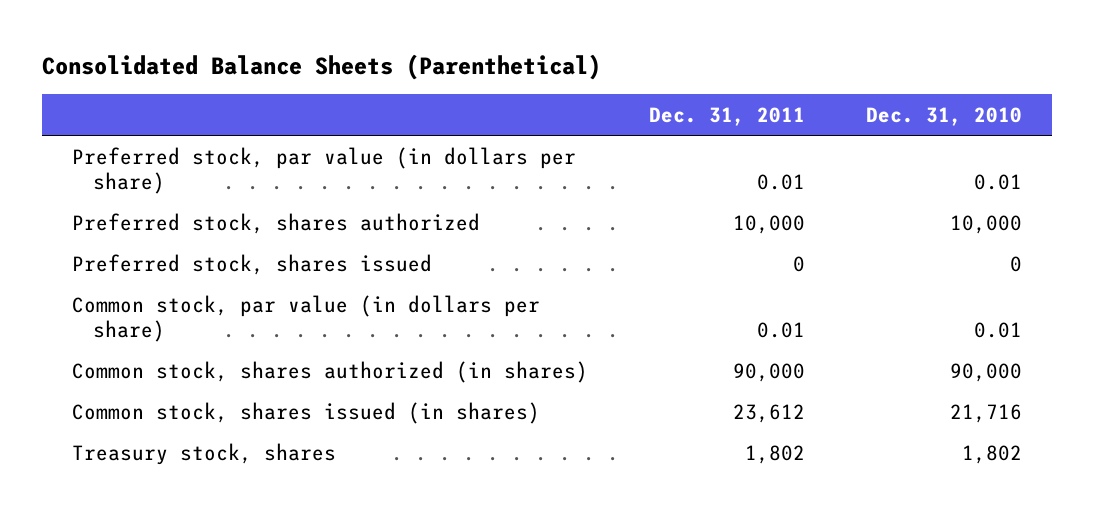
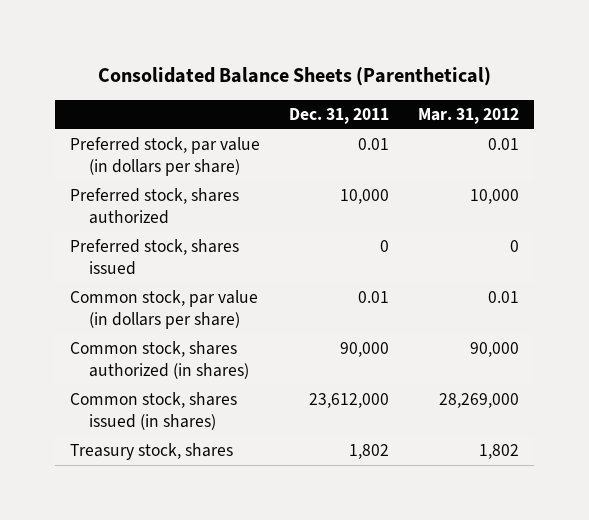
- | Dec. 31, 2011 | Dec. 31, 2010
+ | Dec. 31, 2011 | Mar. 31, 2012
- Common stock, shares issued (in shares) | 23,612 | 21,716
+ Common stock, shares issued (in shares) | 23,612,000 | 28,269,000

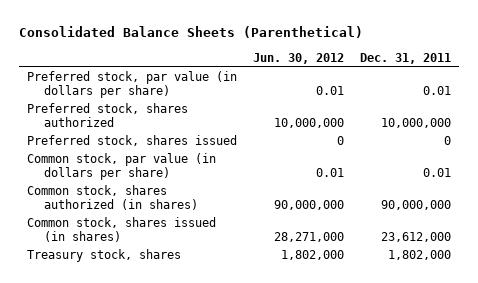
- | Dec. 31, 2011 | Mar. 31, 2012
+ | Jun. 30, 2012 | Dec. 31, 2011
- Preferred stock, shares authorized | 10,000 | 10,000
+ Preferred stock, shares authorized | 10,000,000 | 10,000,000
- Common stock, shares authorized (in shares) | 90,000 | 90,000
+ Common stock, shares authorized (in shares) | 90,000,000 | 90,000,000
- Treasury stock, shares | 1,802 | 1,802
+ Treasury stock, shares | 1,802,000 | 1,802,000

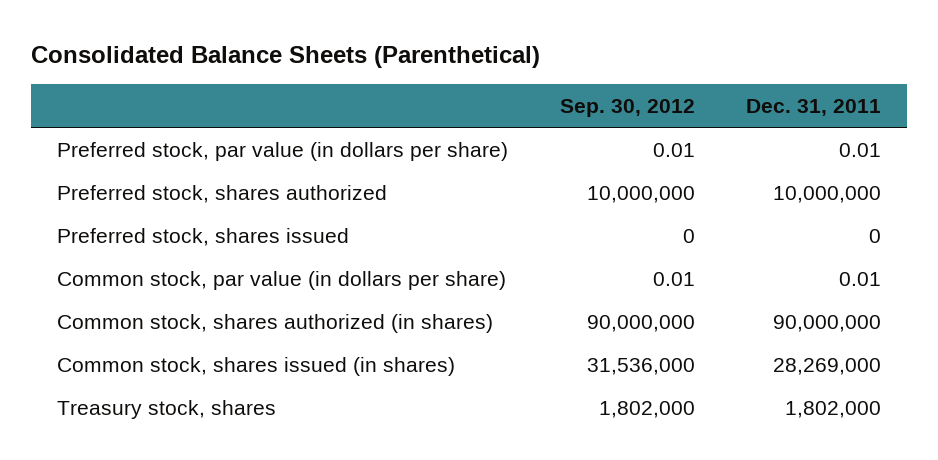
- | Jun. 30, 2012 | Dec. 31, 2011
+ | Sep. 30, 2012 | Dec. 31, 2011
- Common stock, shares issued (in shares) | 28,271,000 | 23,612,000
+ Common stock, shares issued (in shares) | 31,536,000 | 28,269,000

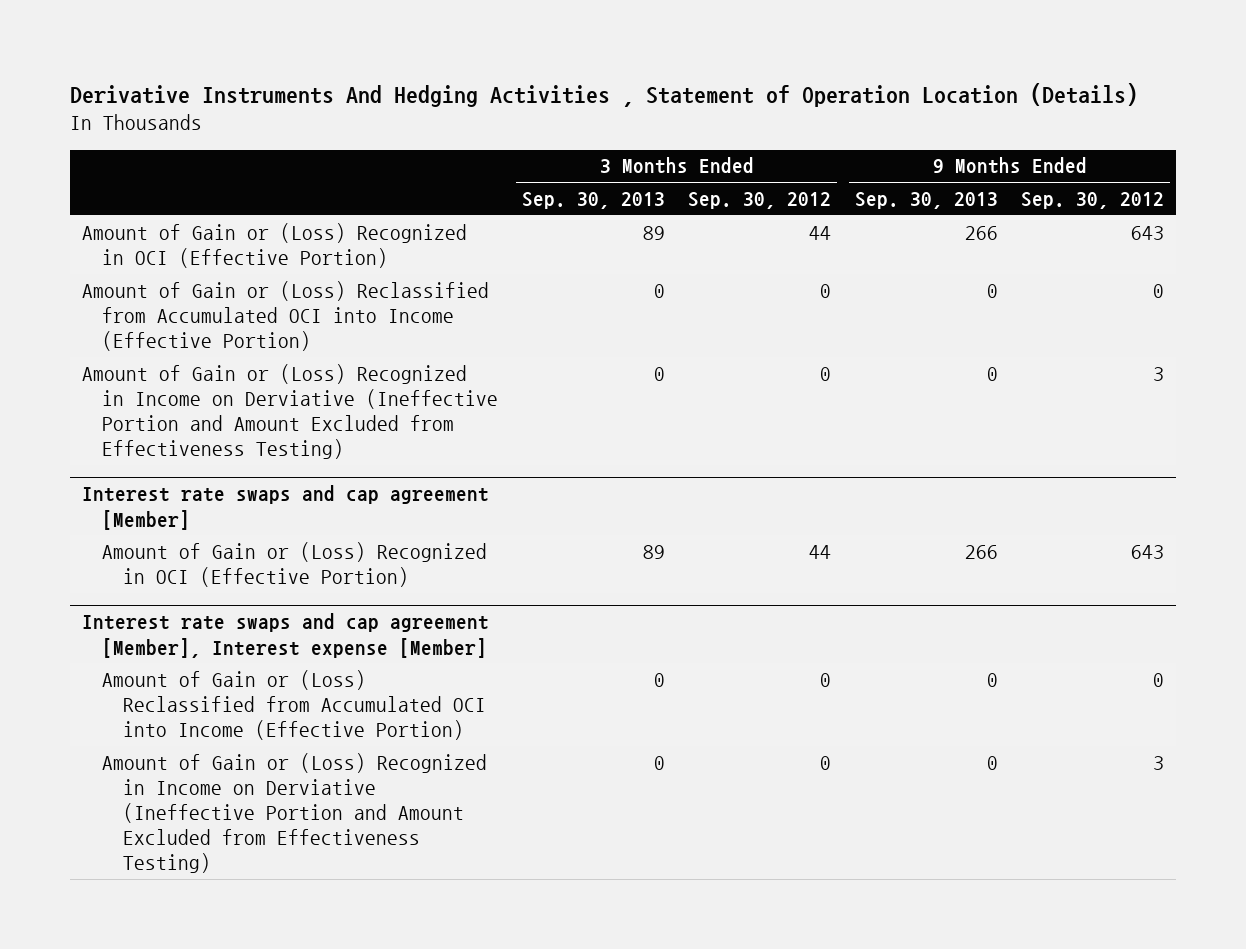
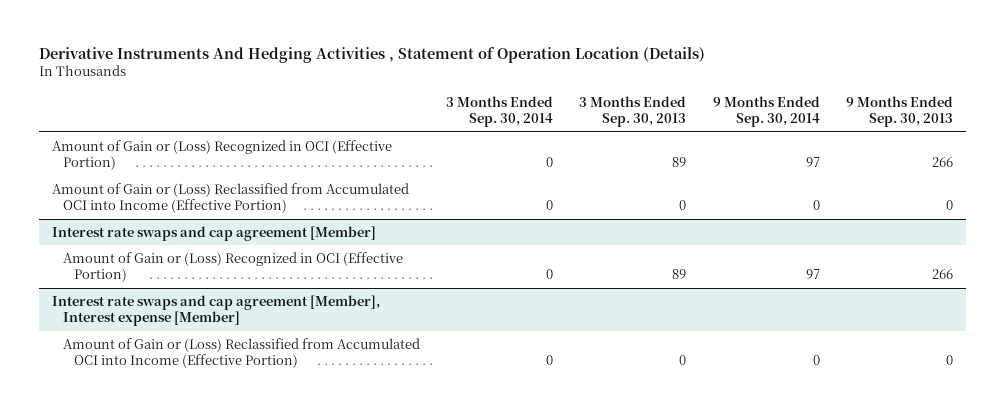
- | 3 Months Ended Sep. 30, 2013 | 3 Months Ended Sep. 30, 2012 | 9 Months Ended Sep. 30, 2013 | 9 Months Ended Sep. 30, 2012
+ | 3 Months Ended Sep. 30, 2014 | 3 Months Ended Sep. 30, 2013 | 9 Months Ended Sep. 30, 2014 | 9 Months Ended Sep. 30, 2013
- Amount of Gain or (Loss) Recognized in Income on Derviative (Ineffective Portion and Amount Excluded from Effectiveness Testing) | 0 | 0 | 0 | 3
@ Interest rate swaps and cap agreement [Member], Interest expense [Member]
- Amount of Gain or (Loss) Recognized in Income on Derviative (Ineffective Portion and Amount Excluded from Effectiveness Testing) | 0 | 0 | 0 | 3

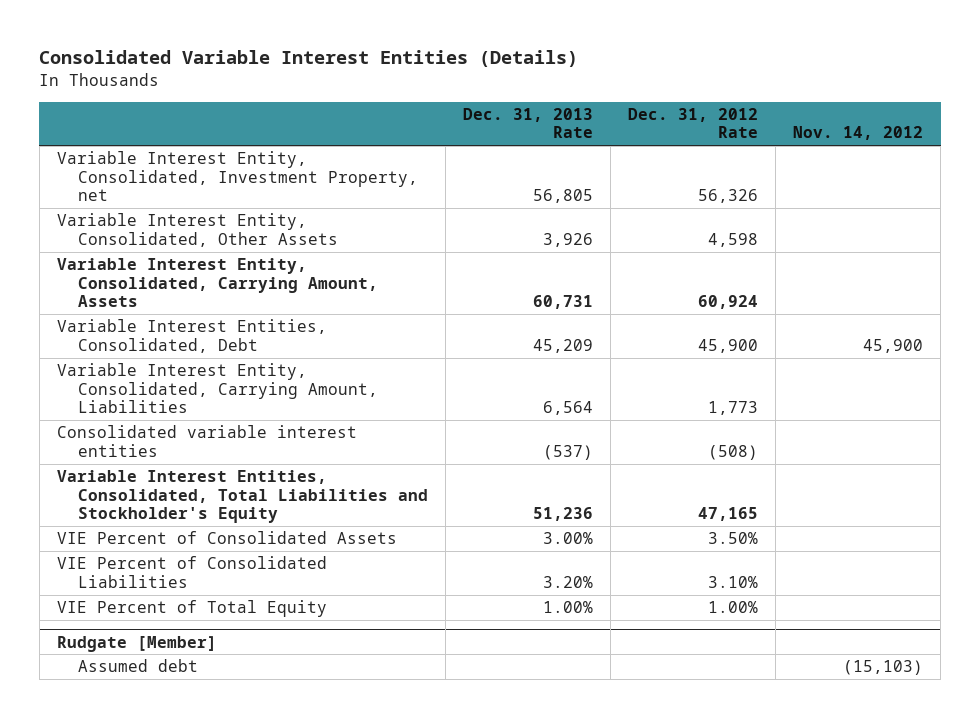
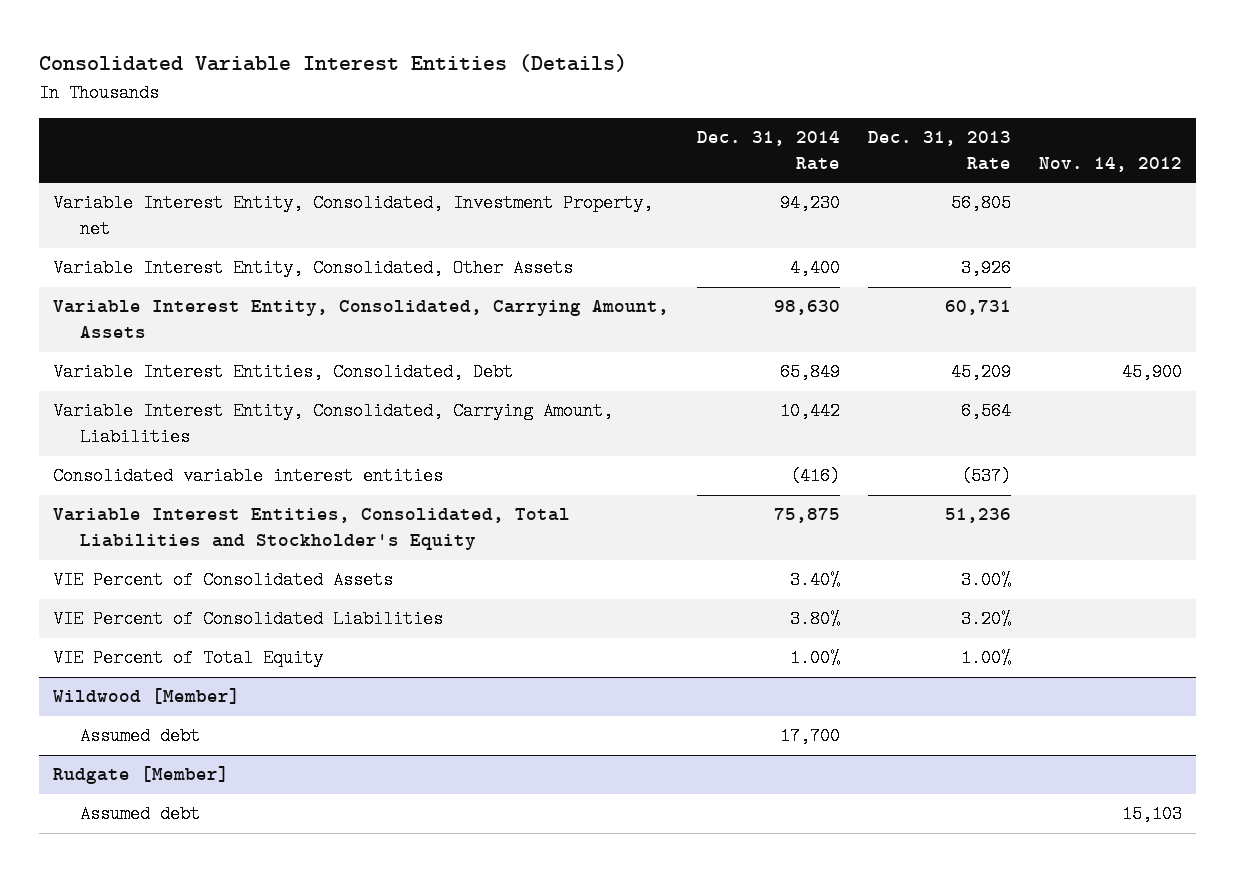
- | Dec. 31, 2013 Rate | Dec. 31, 2012 Rate | Nov. 14, 2012
+ | Dec. 31, 2014 Rate | Dec. 31, 2013 Rate | Nov. 14, 2012
+ Wildwood [Member]
+ Assumed debt | 17,700 | |
@ Rudgate [Member]
- Assumed debt | | | (15,103)
+ Assumed debt | | | 15,103

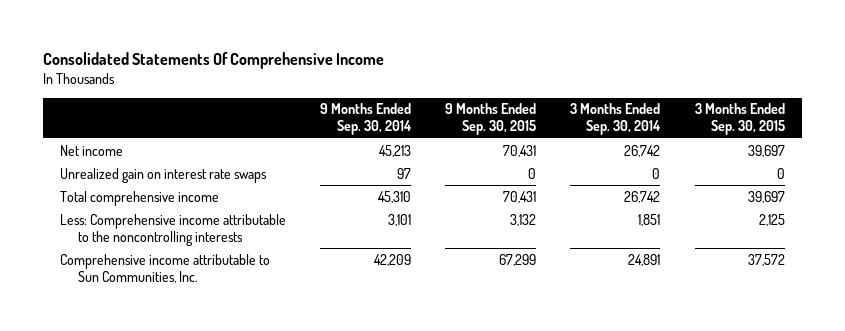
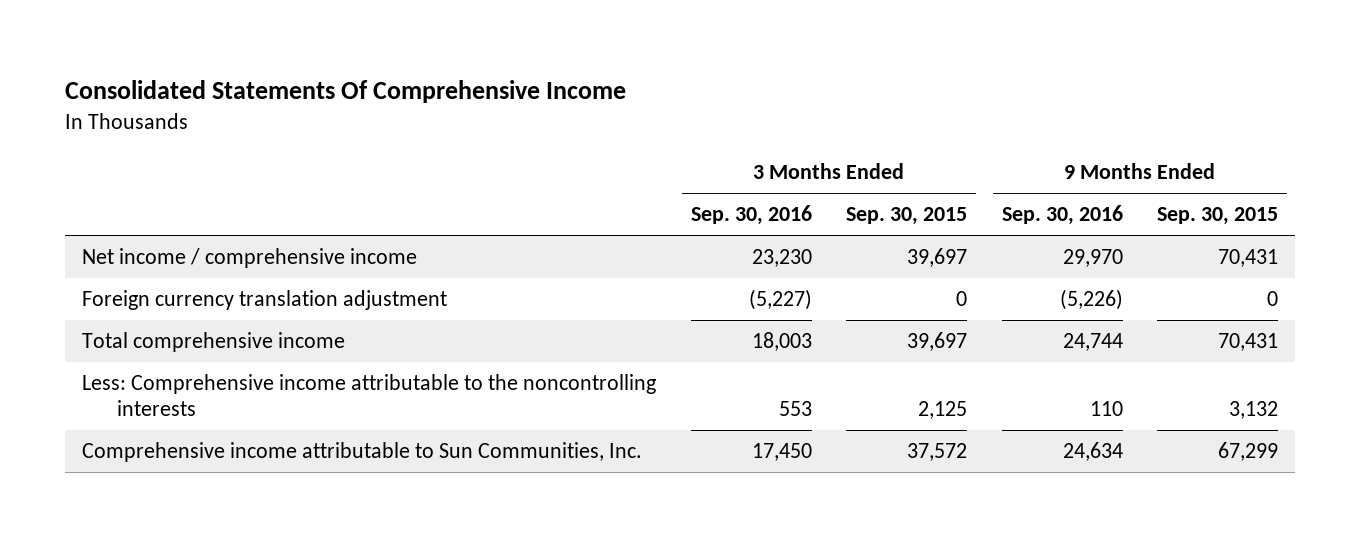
- | 9 Months Ended Sep. 30, 2014 | 9 Months Ended Sep. 30, 2015 | 3 Months Ended Sep. 30, 2014 | 3 Months Ended Sep. 30, 2015
+ | 3 Months Ended Sep. 30, 2016 | 3 Months Ended Sep. 30, 2015 | 9 Months Ended Sep. 30, 2016 | 9 Months Ended Sep. 30, 2015
- Net income | 45,213 | 70,431 | 26,742 | 39,697
- Unrealized gain on interest rate swaps | 97 | 0 | 0 | 0
+ Net income / comprehensive income | 23,230 | 39,697 | 29,970 | 70,431
+ Foreign currency translation adjustment | (5,227) | 0 | (5,226) | 0

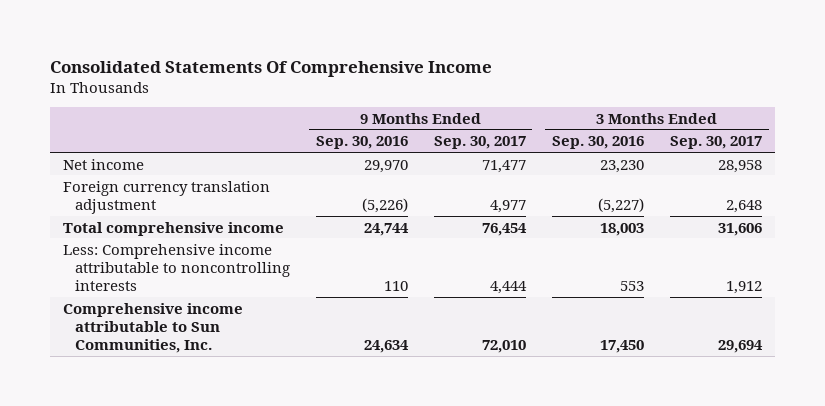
- | 3 Months Ended Sep. 30, 2016 | 3 Months Ended Sep. 30, 2015 | 9 Months Ended Sep. 30, 2016 | 9 Months Ended Sep. 30, 2015
+ | 9 Months Ended Sep. 30, 2016 | 9 Months Ended Sep. 30, 2017 | 3 Months Ended Sep. 30, 2016 | 3 Months Ended Sep. 30, 2017
- Net income / comprehensive income | 23,230 | 39,697 | 29,970 | 70,431
+ Net income | 29,970 | 71,477 | 23,230 | 28,958
- Less: Comprehensive income attributable to the noncontrolling interests | 553 | 2,125 | 110 | 3,132
+ Less: Comprehensive income attributable to noncontrolling interests | 110 | 4,444 | 553 | 1,912

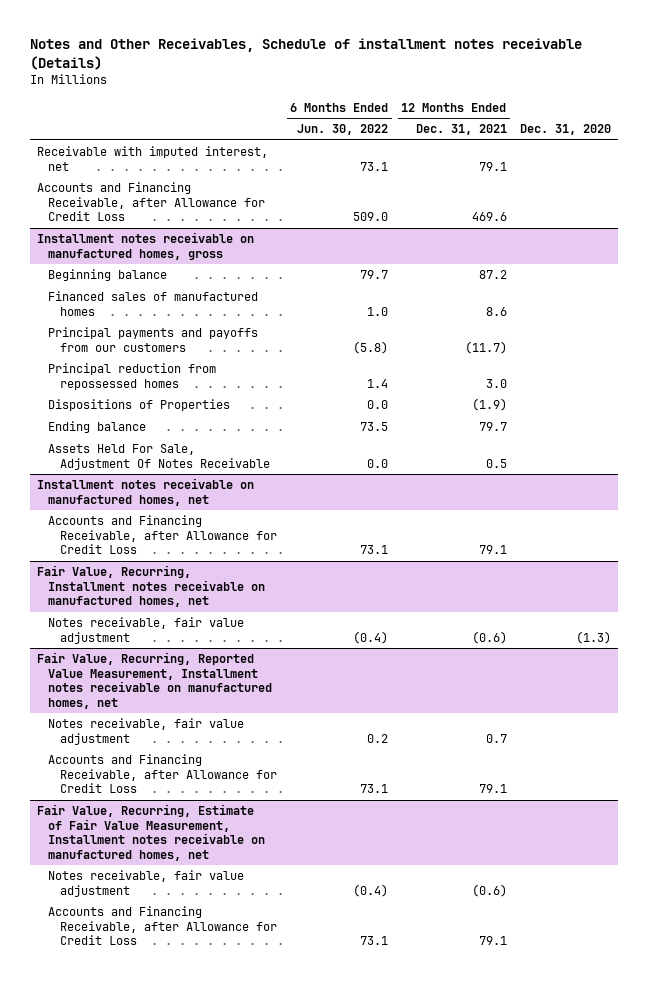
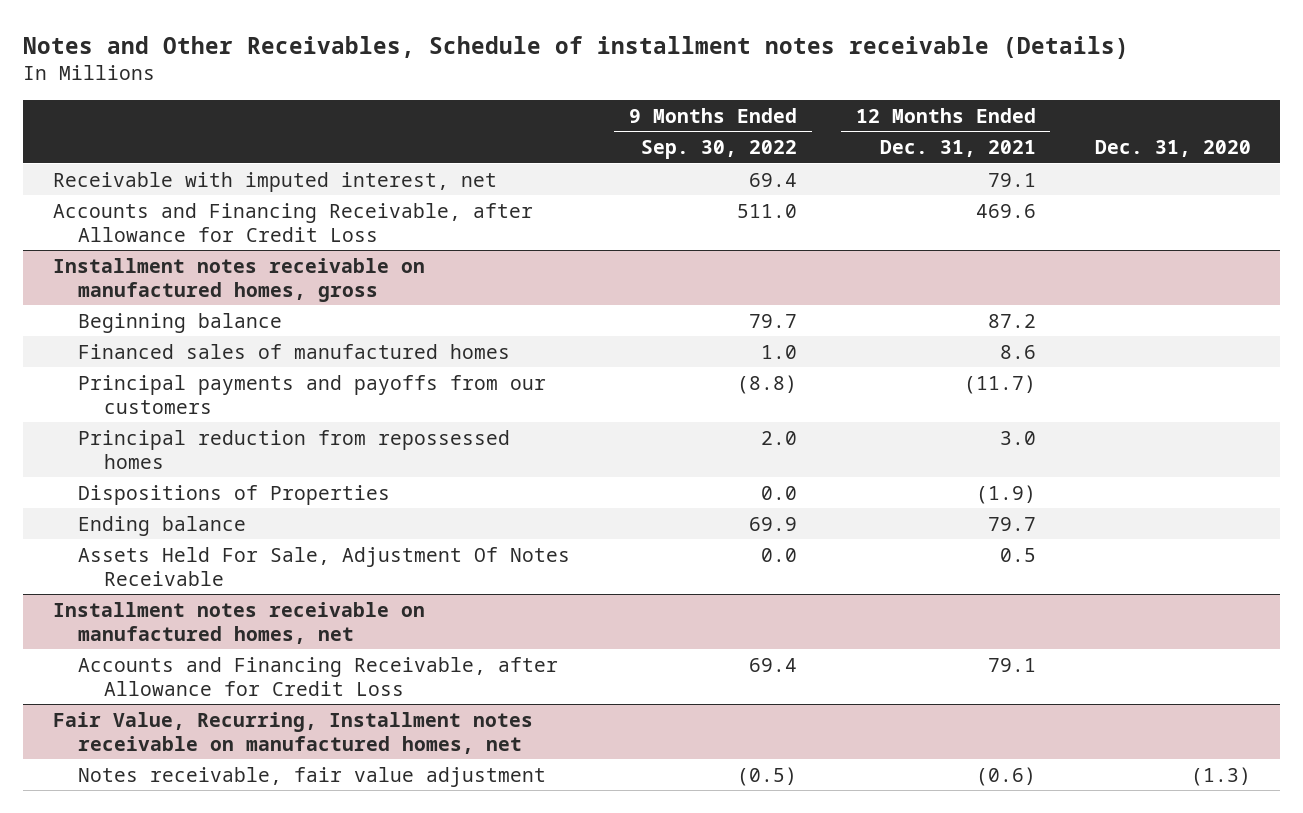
- | 6 Months Ended Jun. 30, 2022 | 12 Months Ended Dec. 31, 2021 | Dec. 31, 2020
+ | 9 Months Ended Sep. 30, 2022 | 12 Months Ended Dec. 31, 2021 | Dec. 31, 2020
- Fair Value, Recurring, Reported Value Measurement, Installment notes receivable on manufactured homes, net
- Notes receivable, fair value adjustment | 0.2 | 0.7 |
- Accounts and Financing Receivable, after Allowance for Credit Loss | 73.1 | 79.1 |
- Fair Value, Recurring, Estimate of Fair Value Measurement, Installment notes receivable on manufactured homes, net
- Notes receivable, fair value adjustment | (0.4) | (0.6) |
- Accounts and Financing Receivable, after Allowance for Credit Loss | 73.1 | 79.1 |

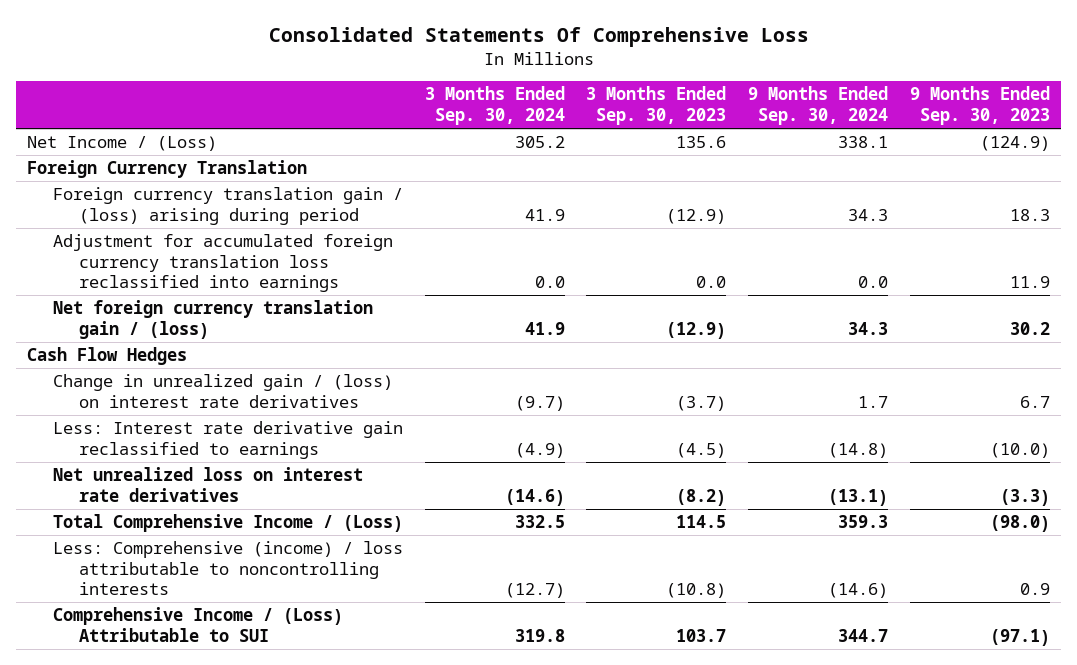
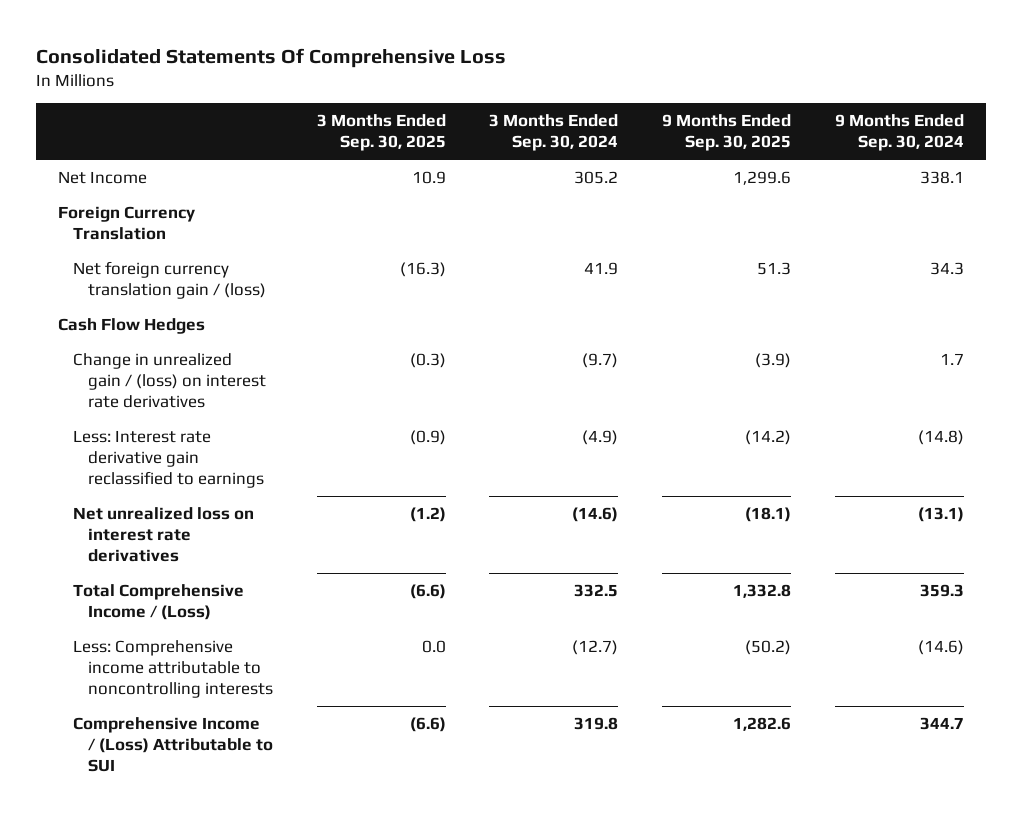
- | 3 Months Ended Sep. 30, 2024 | 3 Months Ended Sep. 30, 2023 | 9 Months Ended Sep. 30, 2024 | 9 Months Ended Sep. 30, 2023
+ | 3 Months Ended Sep. 30, 2025 | 3 Months Ended Sep. 30, 2024 | 9 Months Ended Sep. 30, 2025 | 9 Months Ended Sep. 30, 2024
- Net Income / (Loss) | 305.2 | 135.6 | 338.1 | (124.9)
+ Net Income | 10.9 | 305.2 | 1,299.6 | 338.1
- Foreign currency translation gain / (loss) arising during period | 41.9 | (12.9) | 34.3 | 18.3
- Adjustment for accumulated foreign currency translation loss reclassified into earnings | 0.0 | 0.0 | 0.0 | 11.9
- Less: Comprehensive (income) / loss attributable to noncontrolling interests | (12.7) | (10.8) | (14.6) | 0.9
+ Less: Comprehensive income attributable to noncontrolling interests | 0.0 | (12.7) | (50.2) | (14.6)

